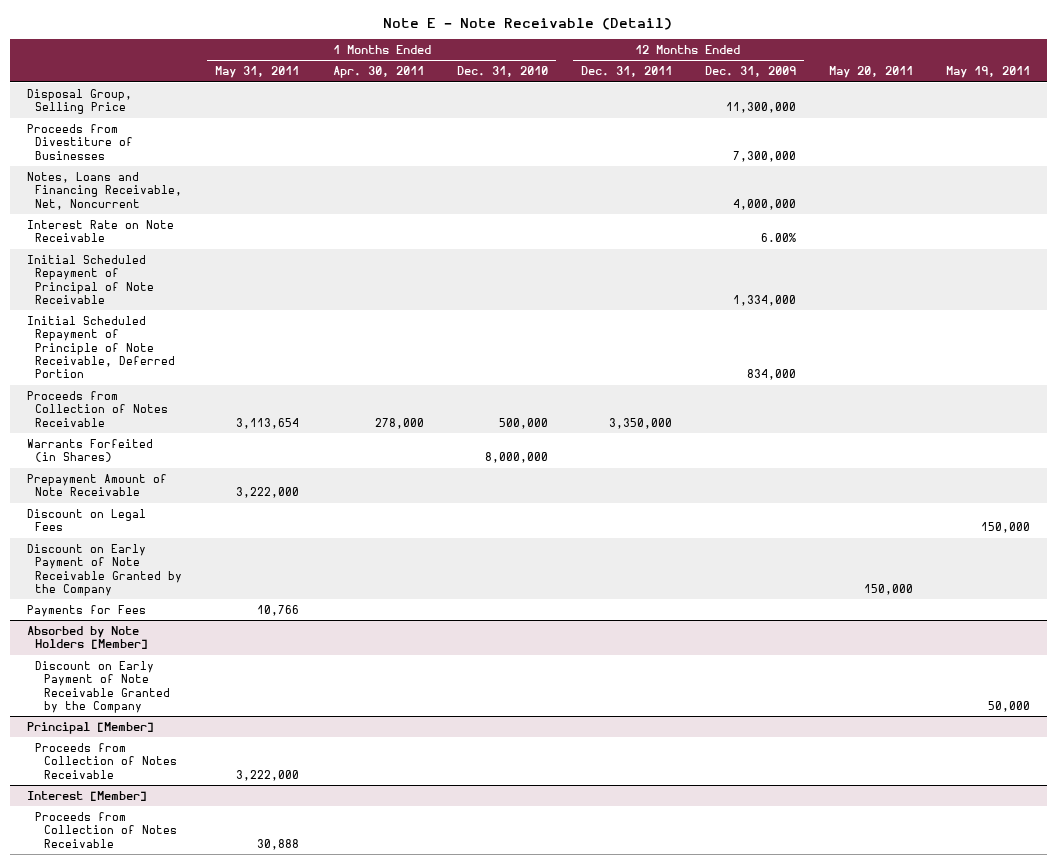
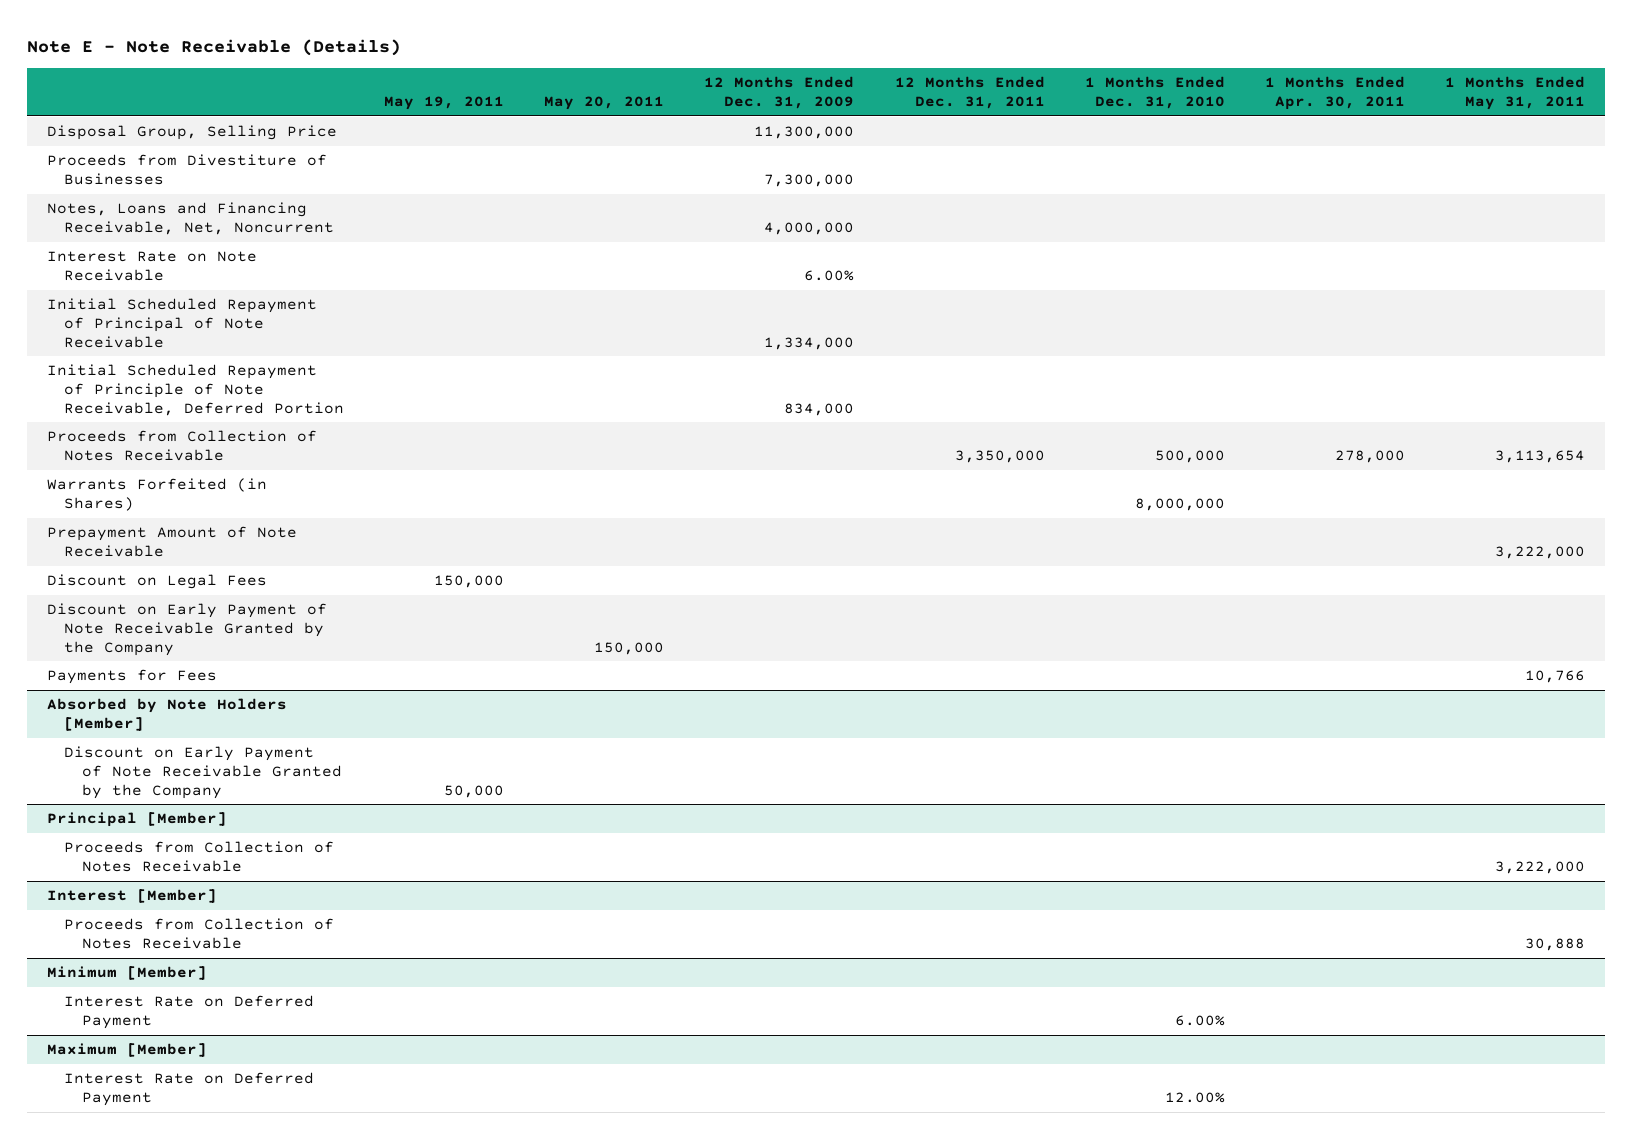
- Note E - Note Receivable (Detail)
+ Note E - Note Receivable (Details)
- | 1 Months Ended May 31, 2011 | 1 Months Ended Apr. 30, 2011 | 1 Months Ended Dec. 31, 2010 | 12 Months Ended Dec. 31, 2011 | 12 Months Ended Dec. 31, 2009 | May 20, 2011 | May 19, 2011
+ | May 19, 2011 | May 20, 2011 | 12 Months Ended Dec. 31, 2009 | 12 Months Ended Dec. 31, 2011 | 1 Months Ended Dec. 31, 2010 | 1 Months Ended Apr. 30, 2011 | 1 Months Ended May 31, 2011
+ Minimum [Member]
+ Interest Rate on Deferred Payment | | | | | 6.00% | |
+ Maximum [Member]
+ Interest Rate on Deferred Payment | | | | | 12.00% | |

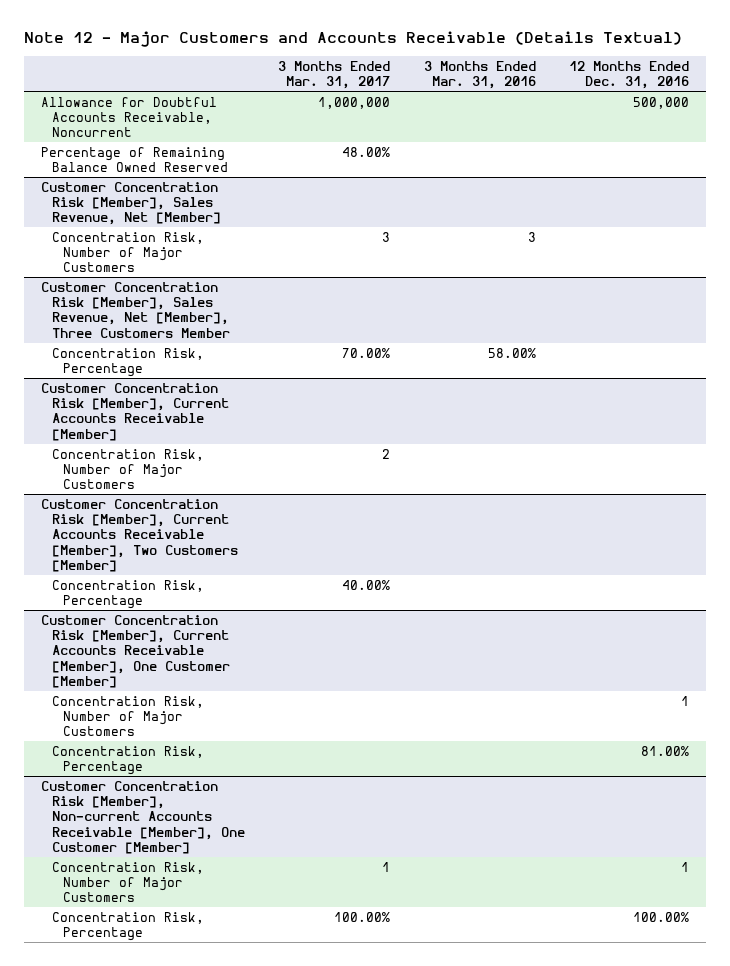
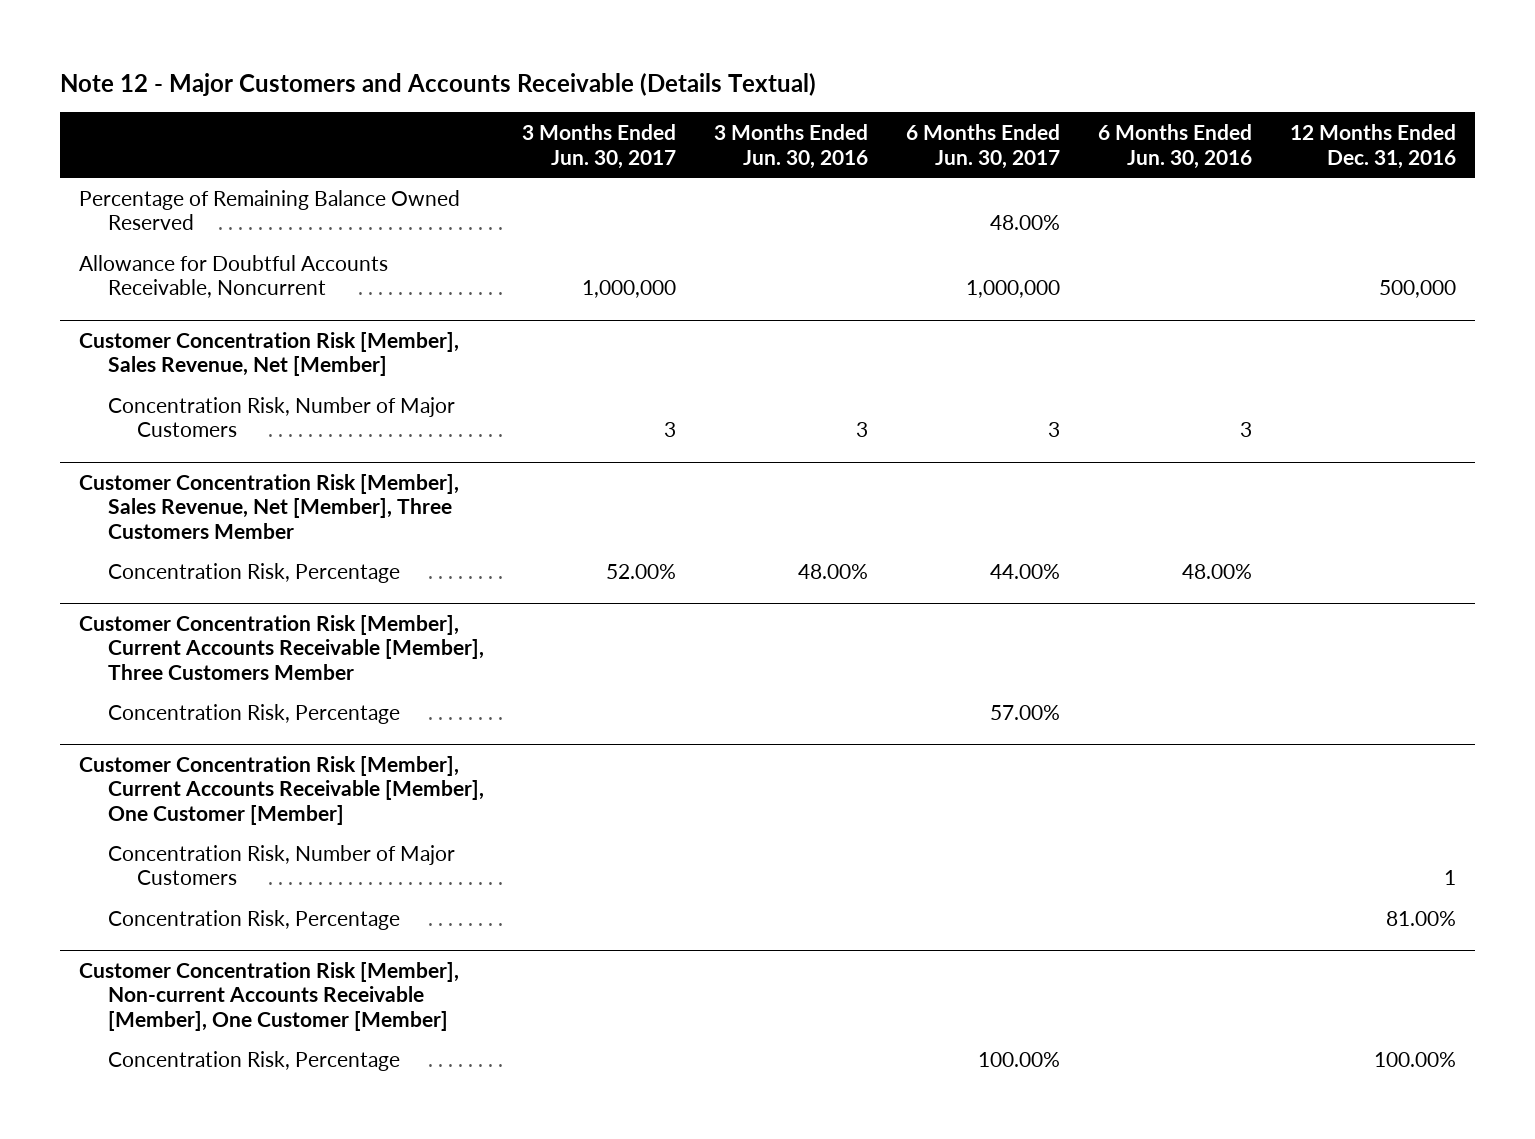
- | 3 Months Ended Mar. 31, 2017 | 3 Months Ended Mar. 31, 2016 | 12 Months Ended Dec. 31, 2016
+ | 3 Months Ended Jun. 30, 2017 | 3 Months Ended Jun. 30, 2016 | 6 Months Ended Jun. 30, 2017 | 6 Months Ended Jun. 30, 2016 | 12 Months Ended Dec. 31, 2016
moved down: Allowance for Doubtful Accounts Receivable, Noncurrent | 1,000,000 | | 1,000,000 | | 500,000
- Customer Concentration Risk [Member], Current Accounts Receivable [Member]
- Concentration Risk, Number of Major Customers | 2 | |
- Customer Concentration Risk [Member], Current Accounts Receivable [Member], Two Customers [Member]
- Concentration Risk, Percentage | 40.00% | |
+ Customer Concentration Risk [Member], Current Accounts Receivable [Member], Three Customers Member
+ Concentration Risk, Percentage | | | 57.00% | |
@ Customer Concentration Risk [Member], Non-current Accounts Receivable [Member], One Customer [Member]
- Concentration Risk, Number of Major Customers | 1 | | 1

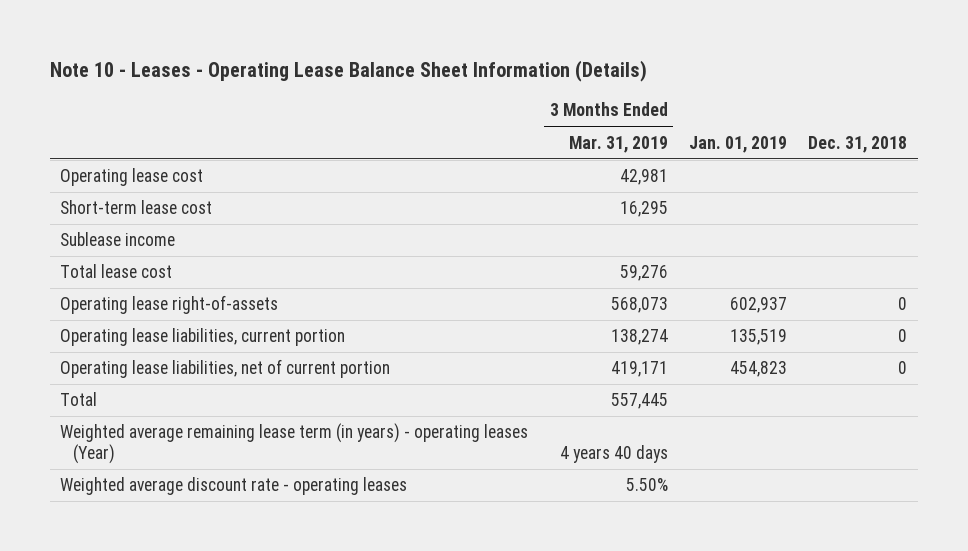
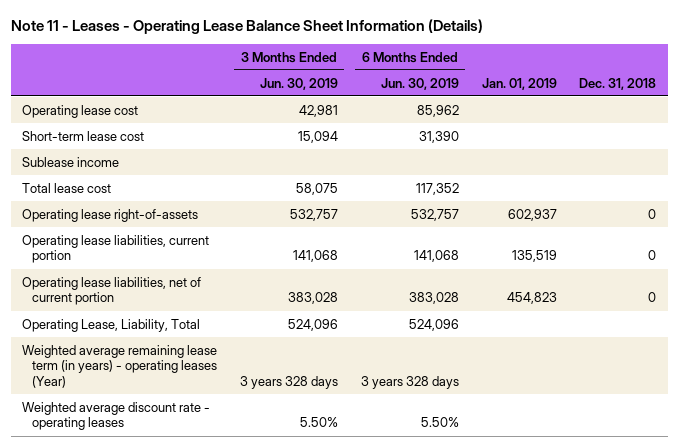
- Note 10 - Leases - Operating Lease Balance Sheet Information (Details)
+ Note 11 - Leases - Operating Lease Balance Sheet Information (Details)
- | 3 Months Ended Mar. 31, 2019 | Jan. 01, 2019 | Dec. 31, 2018
+ | 3 Months Ended Jun. 30, 2019 | 6 Months Ended Jun. 30, 2019 | Jan. 01, 2019 | Dec. 31, 2018
- Total | 557,445 | |
+ Operating Lease, Liability, Total | 524,096 | 524,096 | |

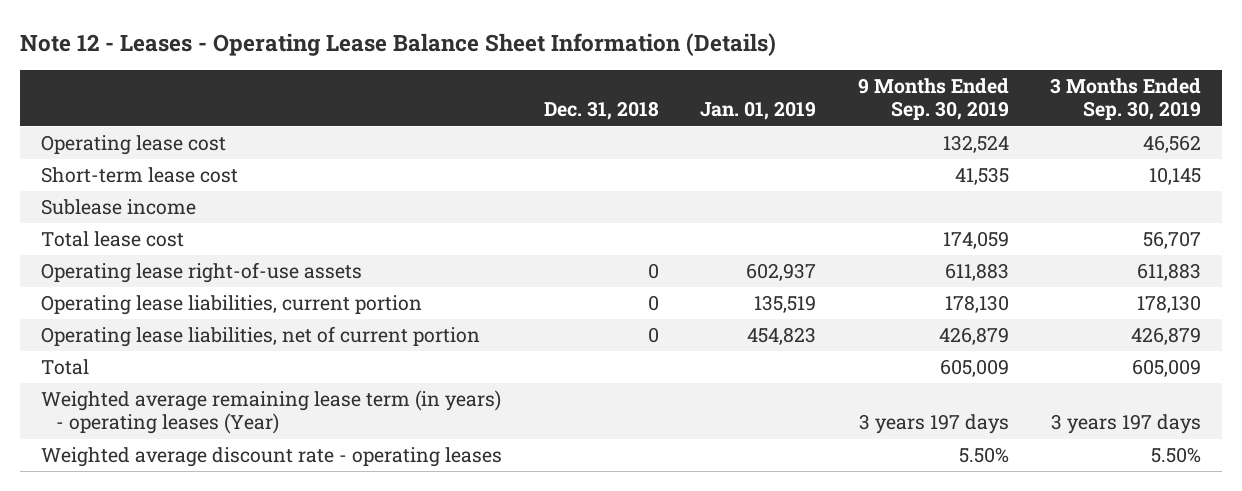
- Note 11 - Leases - Operating Lease Balance Sheet Information (Details)
+ Note 12 - Leases - Operating Lease Balance Sheet Information (Details)
- | 3 Months Ended Jun. 30, 2019 | 6 Months Ended Jun. 30, 2019 | Jan. 01, 2019 | Dec. 31, 2018
+ | Dec. 31, 2018 | Jan. 01, 2019 | 9 Months Ended Sep. 30, 2019 | 3 Months Ended Sep. 30, 2019
- Operating lease right-of-assets | 532,757 | 532,757 | 602,937 | 0
+ Operating lease right-of-use assets | 0 | 602,937 | 611,883 | 611,883
- Operating Lease, Liability, Total | 524,096 | 524,096 | |
+ Total | | | 605,009 | 605,009

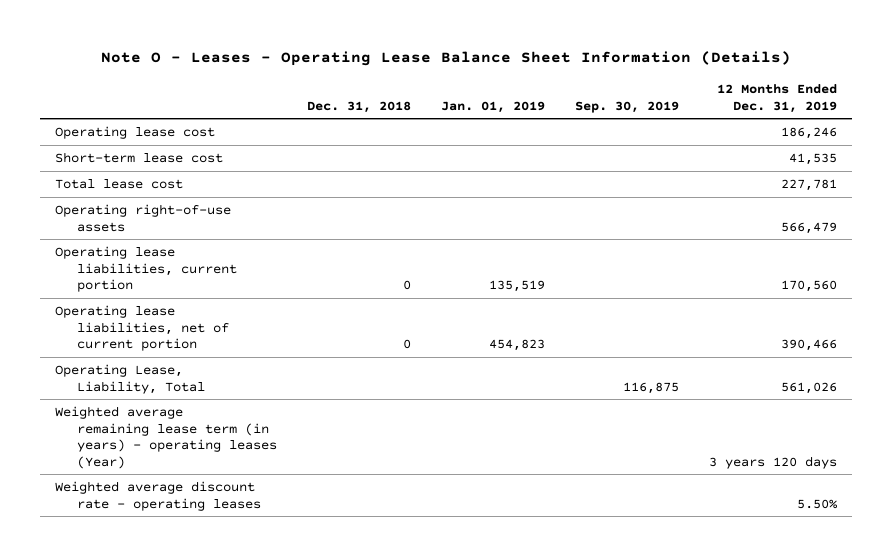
- Note 12 - Leases - Operating Lease Balance Sheet Information (Details)
+ Note O - Leases - Operating Lease Balance Sheet Information (Details)
- | Dec. 31, 2018 | Jan. 01, 2019 | 9 Months Ended Sep. 30, 2019 | 3 Months Ended Sep. 30, 2019
+ | Dec. 31, 2018 | Jan. 01, 2019 | Sep. 30, 2019 | 12 Months Ended Dec. 31, 2019
- Sublease income
- Operating lease right-of-use assets | 0 | 602,937 | 611,883 | 611,883
+ Operating right-of-use assets | | | | 566,479
- Total | | | 605,009 | 605,009
+ Operating Lease, Liability, Total | | | 116,875 | 561,026

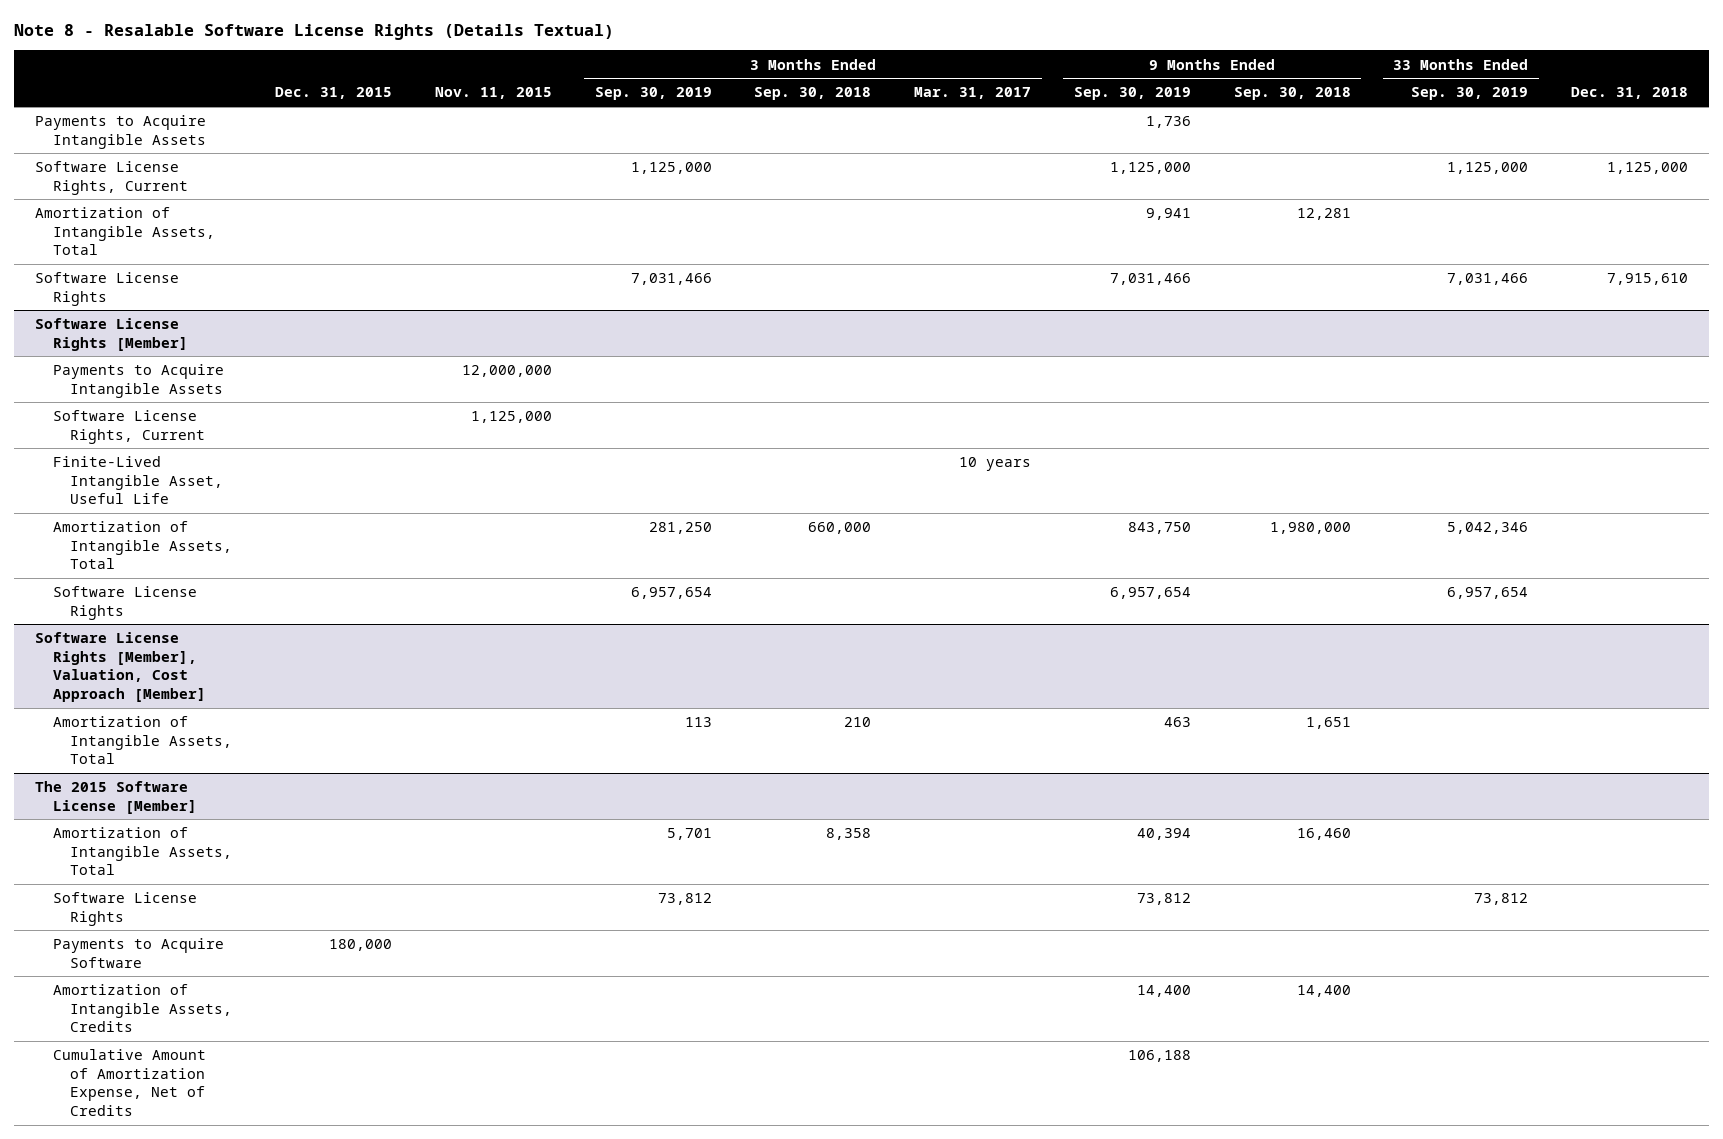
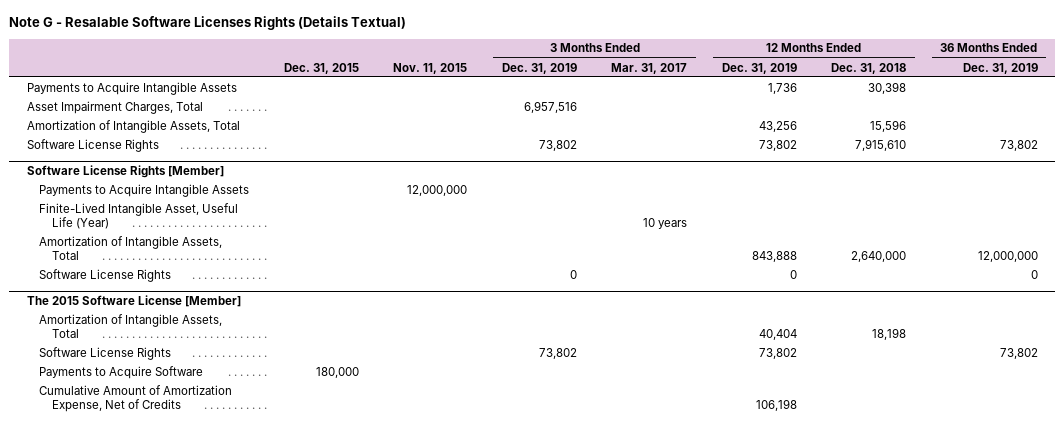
- Note 8 - Resalable Software License Rights (Details Textual)
+ Note G - Resalable Software Licenses Rights (Details Textual)
- | Dec. 31, 2015 | Nov. 11, 2015 | 3 Months Ended Sep. 30, 2019 | 3 Months Ended Sep. 30, 2018 | 3 Months Ended Mar. 31, 2017 | 9 Months Ended Sep. 30, 2019 | 9 Months Ended Sep. 30, 2018 | 33 Months Ended Sep. 30, 2019 | Dec. 31, 2018
+ | Dec. 31, 2015 | Nov. 11, 2015 | 3 Months Ended Dec. 31, 2019 | 3 Months Ended Mar. 31, 2017 | 12 Months Ended Dec. 31, 2019 | 12 Months Ended Dec. 31, 2018 | 36 Months Ended Dec. 31, 2019
- Software License Rights, Current | | | 1,125,000 | | | 1,125,000 | | 1,125,000 | 1,125,000
+ Asset Impairment Charges, Total | | | 6,957,516 | | | |
@ Software License Rights [Member]
- Software License Rights, Current | | 1,125,000 | | | | | | |
- Finite-Lived Intangible Asset, Useful Life | | | | | 10 years | | | |
+ Finite-Lived Intangible Asset, Useful Life (Year) | | | | 10 years | | |
- Software License Rights [Member], Valuation, Cost Approach [Member]
- Amortization of Intangible Assets, Total | | | 113 | 210 | | 463 | 1,651 | |
@ The 2015 Software License [Member]
- Amortization of Intangible Assets, Credits | | | | | | 14,400 | 14,400 | |

